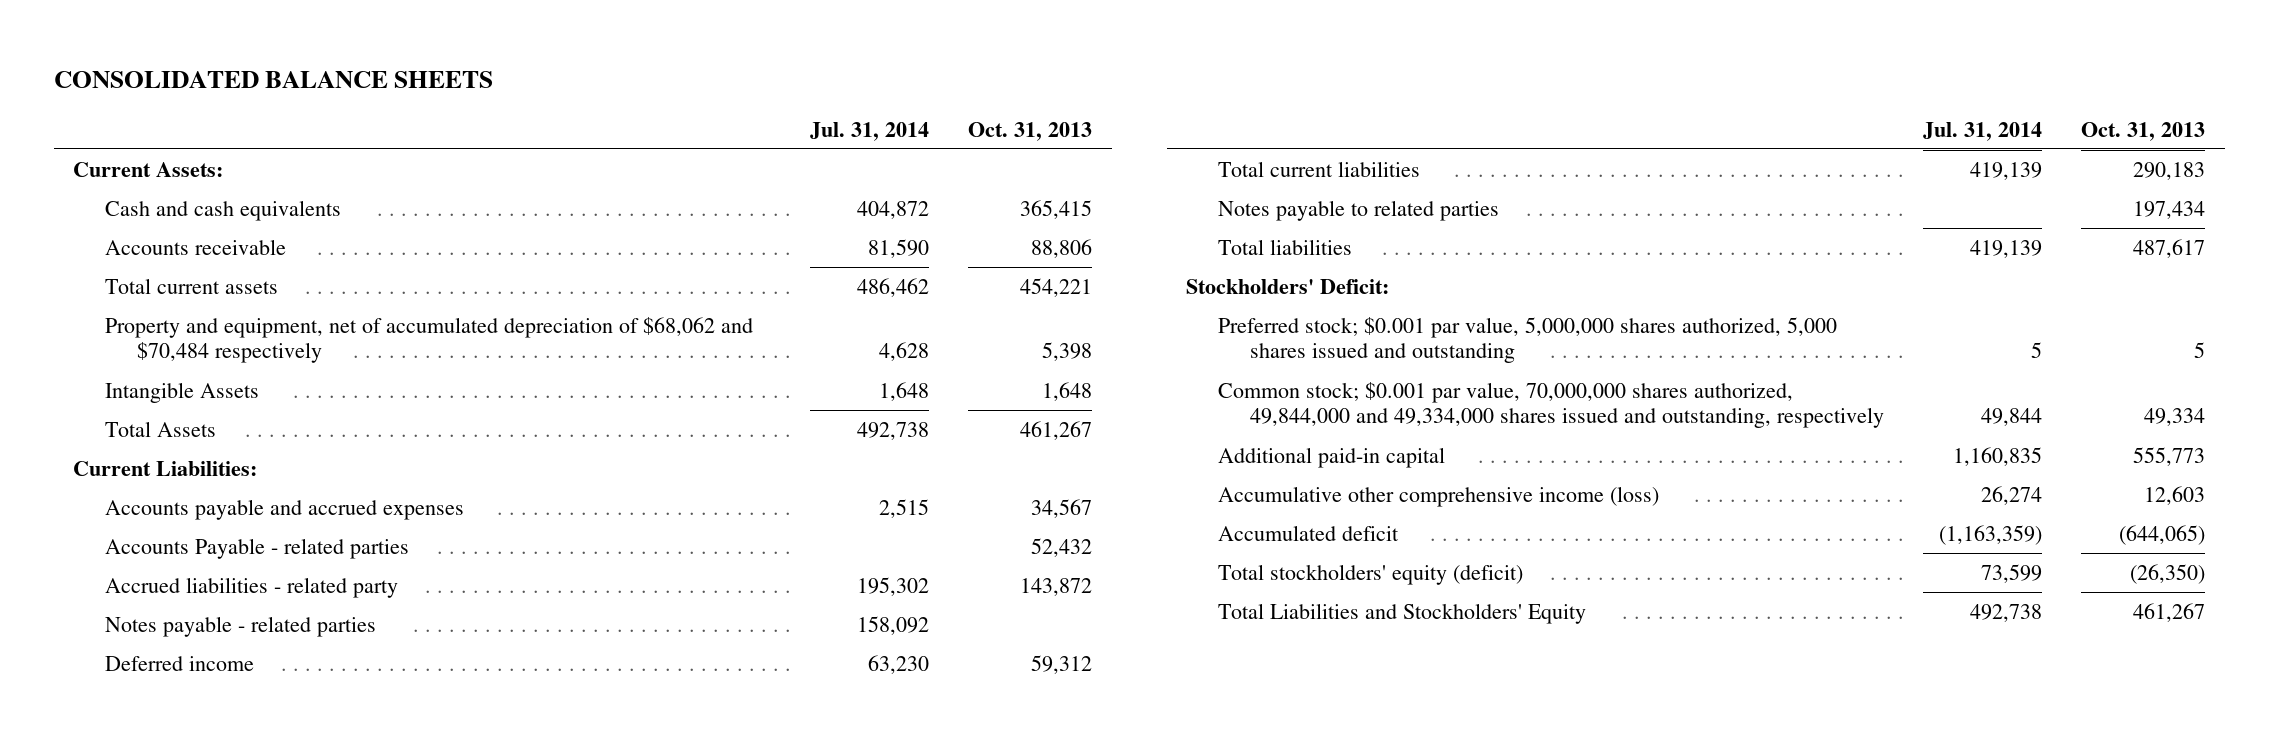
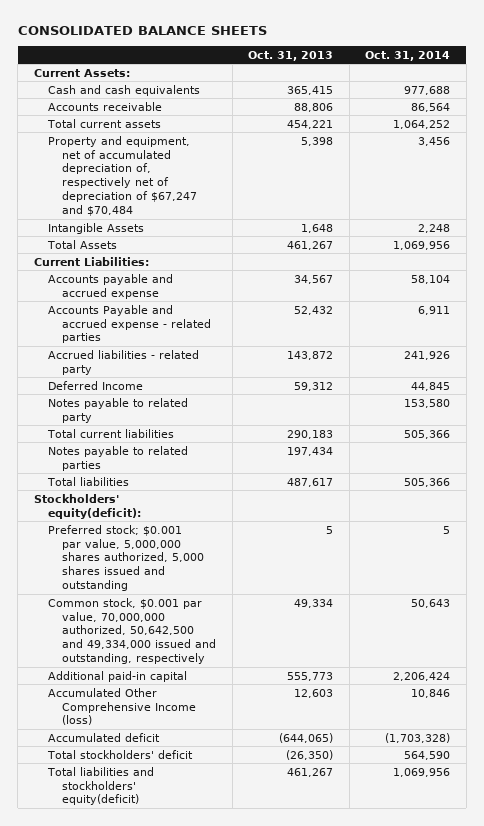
- | Jul. 31, 2014 | Oct. 31, 2013
+ | Oct. 31, 2013 | Oct. 31, 2014
- Property and equipment, net of accumulated depreciation of $68,062 and $70,484 respectively | 4,628 | 5,398
+ Property and equipment, net of accumulated depreciation of, respectively net of depreciation of $67,247 and $70,484 | 5,398 | 3,456
- Accounts payable and accrued expenses | 2,515 | 34,567
- Accounts Payable - related parties | | 52,432
+ Accounts payable and accrued expense | 34,567 | 58,104
+ Accounts Payable and accrued expense - related parties | 52,432 | 6,911
- Notes payable - related parties | 158,092 |
- Deferred income | 63,230 | 59,312
+ Deferred Income | 59,312 | 44,845
+ Notes payable to related party | | 153,580
- Stockholders' Deficit:
+ Stockholders' equity(deficit):
- Common stock; $0.001 par value, 70,000,000 shares authorized, 49,844,000 and 49,334,000 shares issued and outstanding, respectively | 49,844 | 49,334
+ Common stock, $0.001 par value, 70,000,000 authorized, 50,642,500 and 49,334,000 issued and outstanding, respectively | 49,334 | 50,643
- Accumulative other comprehensive income (loss) | 26,274 | 12,603
+ Accumulated Other Comprehensive Income (loss) | 12,603 | 10,846
- Total stockholders' equity (deficit) | 73,599 | (26,350)
- Total Liabilities and Stockholders' Equity | 492,738 | 461,267
+ Total stockholders' deficit | (26,350) | 564,590
+ Total liabilities and stockholders' equity(deficit) | 461,267 | 1,069,956

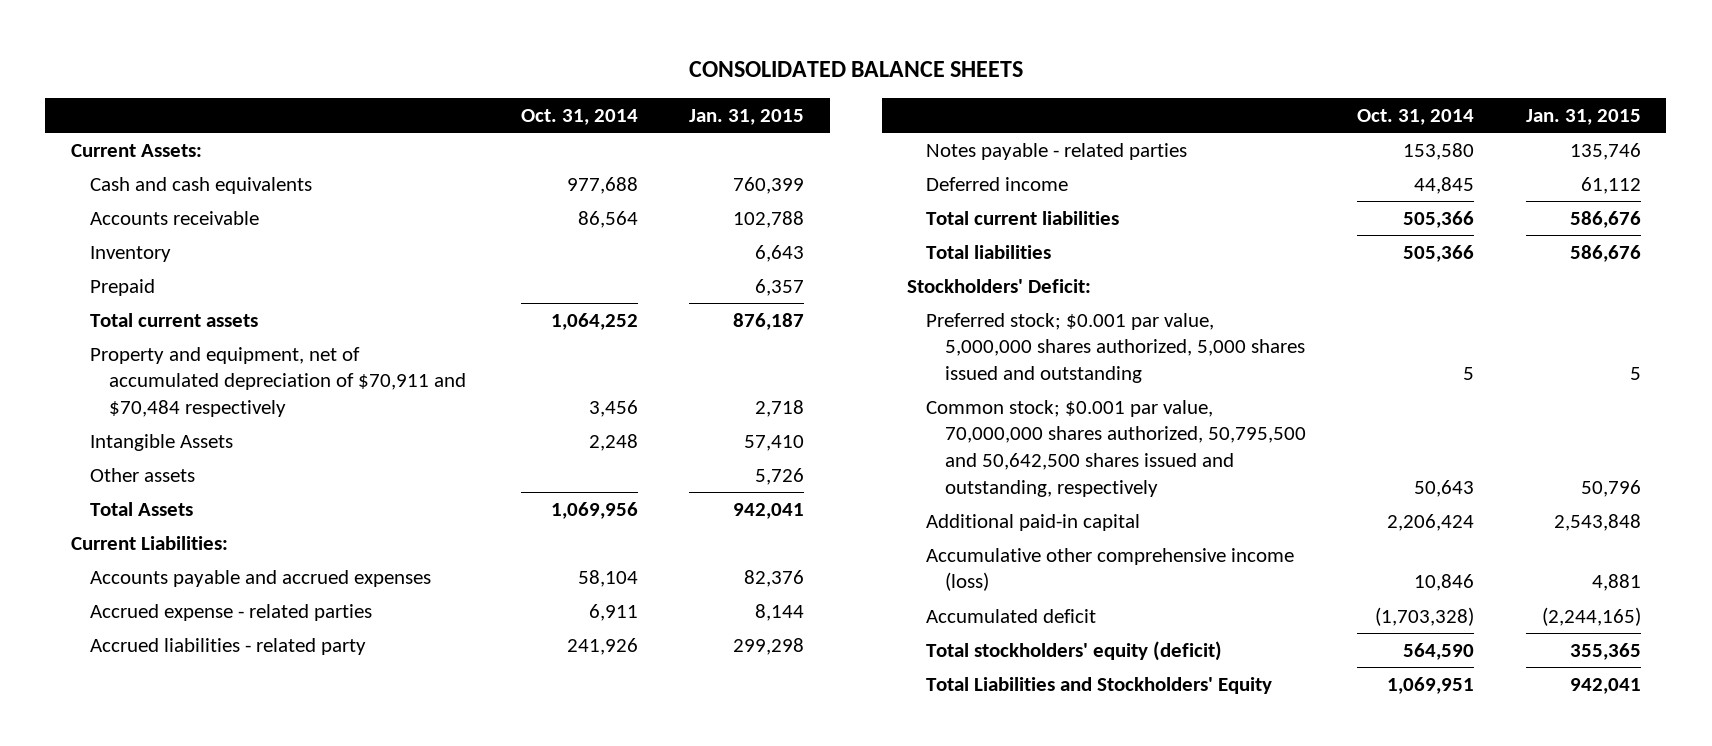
- | Oct. 31, 2013 | Oct. 31, 2014
+ | Oct. 31, 2014 | Jan. 31, 2015
+ Inventory | | 6,643
+ Prepaid | | 6,357
- Property and equipment, net of accumulated depreciation of, respectively net of depreciation of $67,247 and $70,484 | 5,398 | 3,456
+ Property and equipment, net of accumulated depreciation of $70,911 and $70,484 respectively | 3,456 | 2,718
+ Other assets | | 5,726
- Accounts payable and accrued expense | 34,567 | 58,104
- Accounts Payable and accrued expense - related parties | 52,432 | 6,911
+ Accounts payable and accrued expenses | 58,104 | 82,376
+ Accrued expense - related parties | 6,911 | 8,144
- Deferred Income | 59,312 | 44,845
- Notes payable to related party | | 153,580
+ Notes payable - related parties | 153,580 | 135,746
+ Deferred income | 44,845 | 61,112
- Notes payable to related parties | 197,434 |
- Stockholders' equity(deficit):
+ Stockholders' Deficit:
- Common stock, $0.001 par value, 70,000,000 authorized, 50,642,500 and 49,334,000 issued and outstanding, respectively | 49,334 | 50,643
+ Common stock; $0.001 par value, 70,000,000 shares authorized, 50,795,500 and 50,642,500 shares issued and outstanding, respectively | 50,643 | 50,796
- Accumulated Other Comprehensive Income (loss) | 12,603 | 10,846
+ Accumulative other comprehensive income (loss) | 10,846 | 4,881
- Total stockholders' deficit | (26,350) | 564,590
- Total liabilities and stockholders' equity(deficit) | 461,267 | 1,069,956
+ Total stockholders' equity (deficit) | 564,590 | 355,365
+ Total Liabilities and Stockholders' Equity | 1,069,951 | 942,041

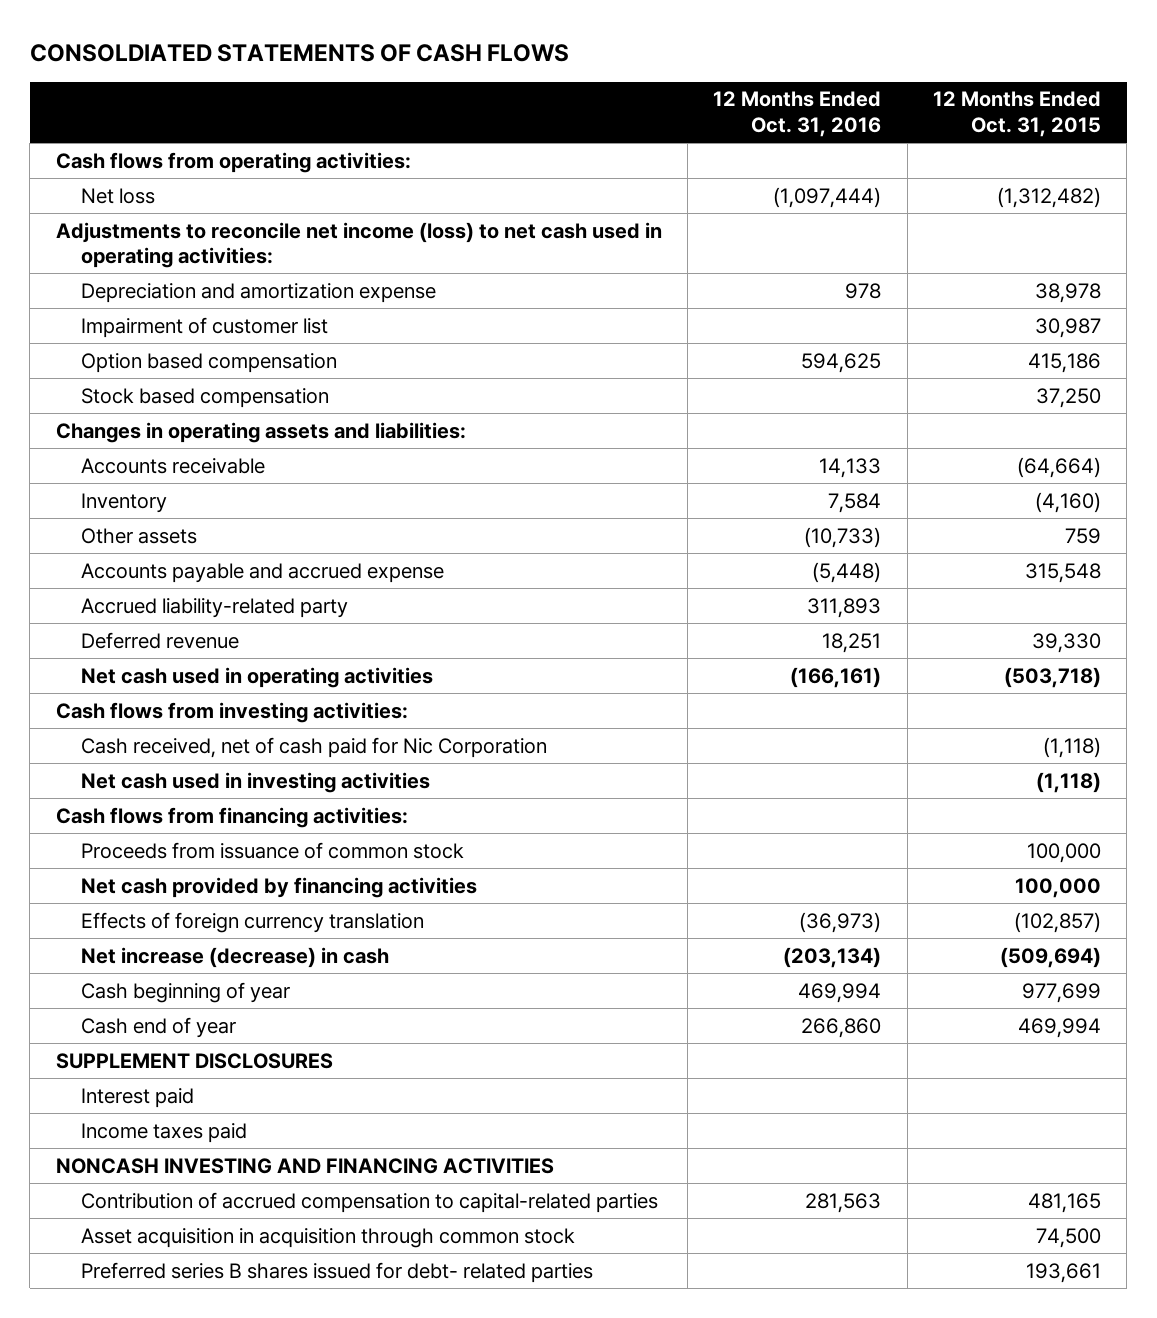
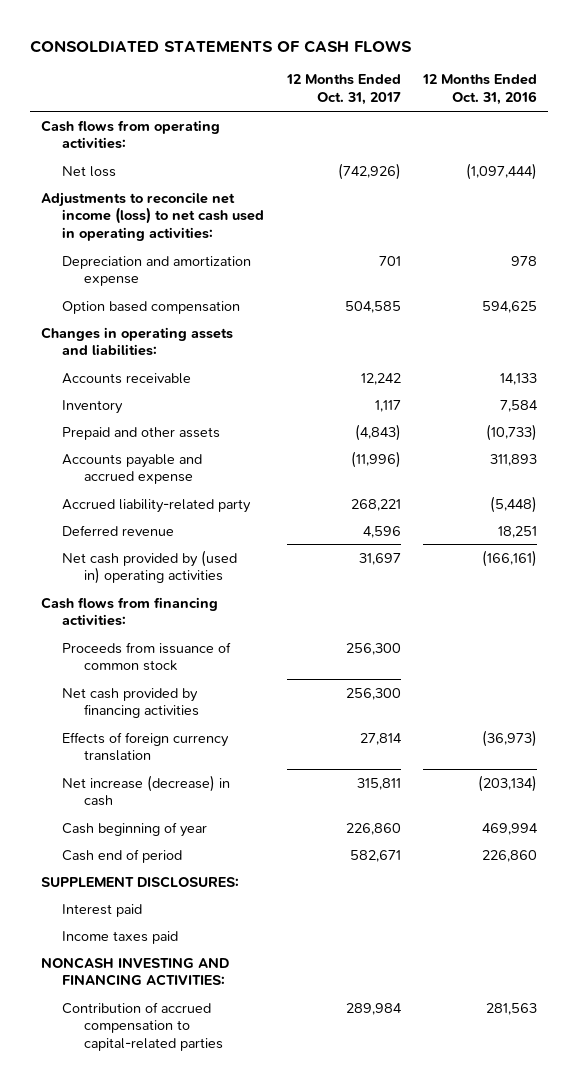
- | 12 Months Ended Oct. 31, 2016 | 12 Months Ended Oct. 31, 2015
+ | 12 Months Ended Oct. 31, 2017 | 12 Months Ended Oct. 31, 2016
- Impairment of customer list | | 30,987
- Stock based compensation | | 37,250
- Other assets | (10,733) | 759
- Accounts payable and accrued expense | (5,448) | 315,548
- Accrued liability-related party | 311,893 |
+ Prepaid and other assets | (4,843) | (10,733)
+ Accounts payable and accrued expense | (11,996) | 311,893
+ Accrued liability-related party | 268,221 | (5,448)
- Net cash used in operating activities | (166,161) | (503,718)
- Cash flows from investing activities:
- Cash received, net of cash paid for Nic Corporation | | (1,118)
- Net cash used in investing activities | | (1,118)
+ Net cash provided by (used in) operating activities | 31,697 | (166,161)
- Cash end of year | 266,860 | 469,994
- SUPPLEMENT DISCLOSURES
+ Cash end of period | 582,671 | 226,860
+ SUPPLEMENT DISCLOSURES:
- NONCASH INVESTING AND FINANCING ACTIVITIES
+ NONCASH INVESTING AND FINANCING ACTIVITIES:
- Asset acquisition in acquisition through common stock | | 74,500
- Preferred series B shares issued for debt- related parties | | 193,661

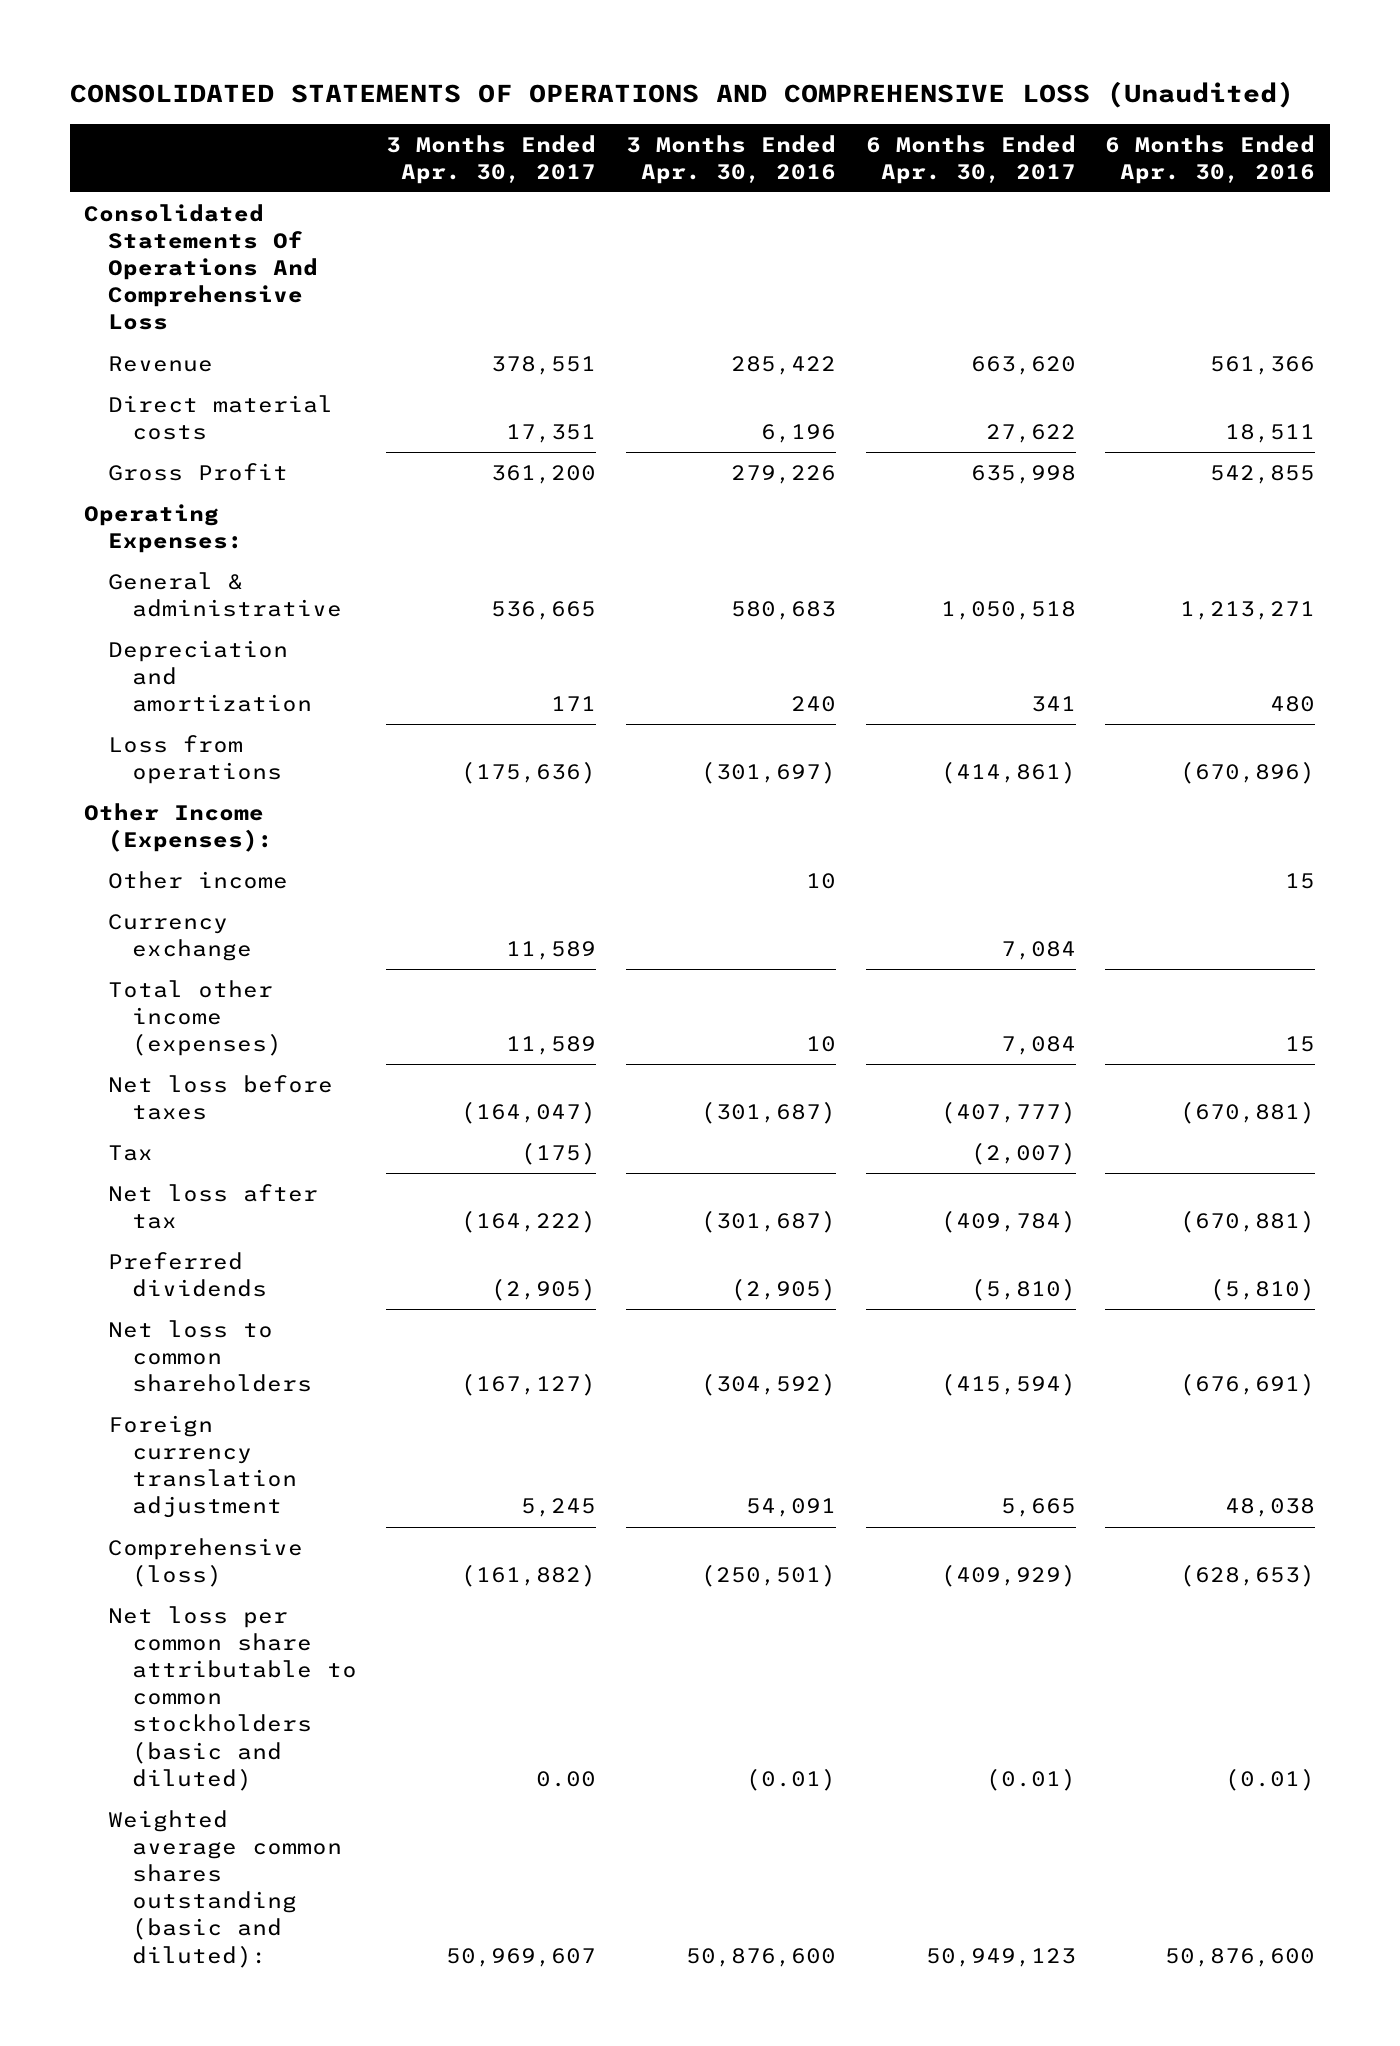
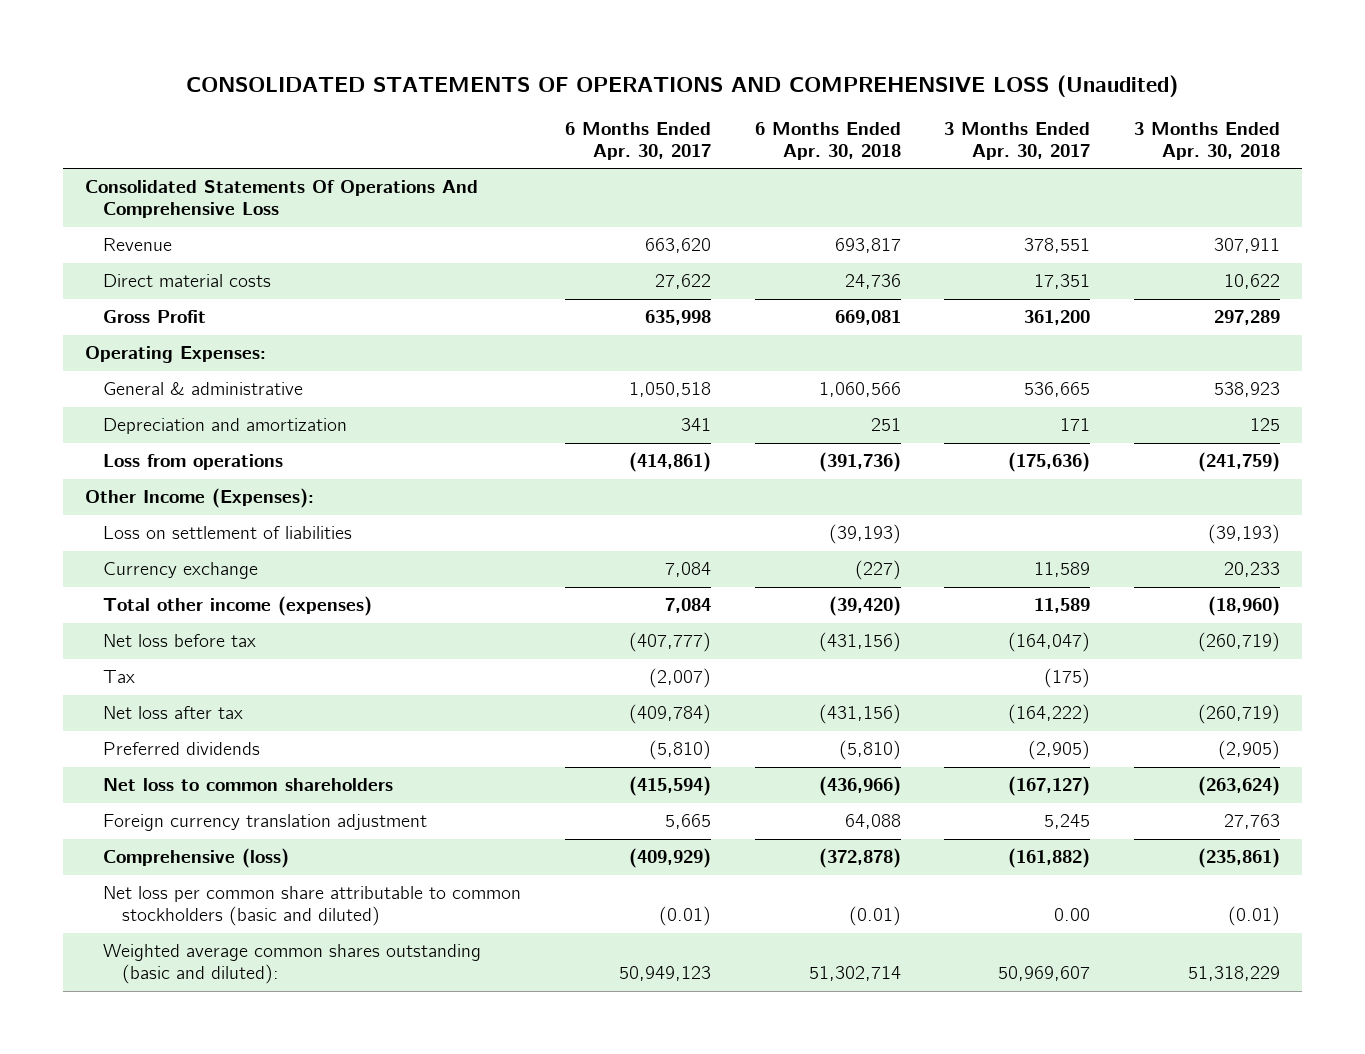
- | 3 Months Ended Apr. 30, 2017 | 3 Months Ended Apr. 30, 2016 | 6 Months Ended Apr. 30, 2017 | 6 Months Ended Apr. 30, 2016
+ | 6 Months Ended Apr. 30, 2017 | 6 Months Ended Apr. 30, 2018 | 3 Months Ended Apr. 30, 2017 | 3 Months Ended Apr. 30, 2018
- Other income | | 10 | | 15
+ Loss on settlement of liabilities | | (39,193) | | (39,193)
- Net loss before taxes | (164,047) | (301,687) | (407,777) | (670,881)
+ Net loss before tax | (407,777) | (431,156) | (164,047) | (260,719)

